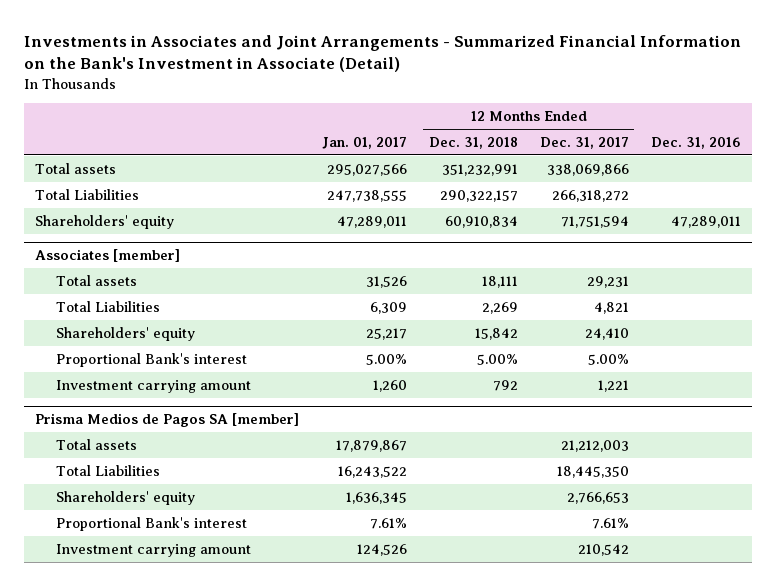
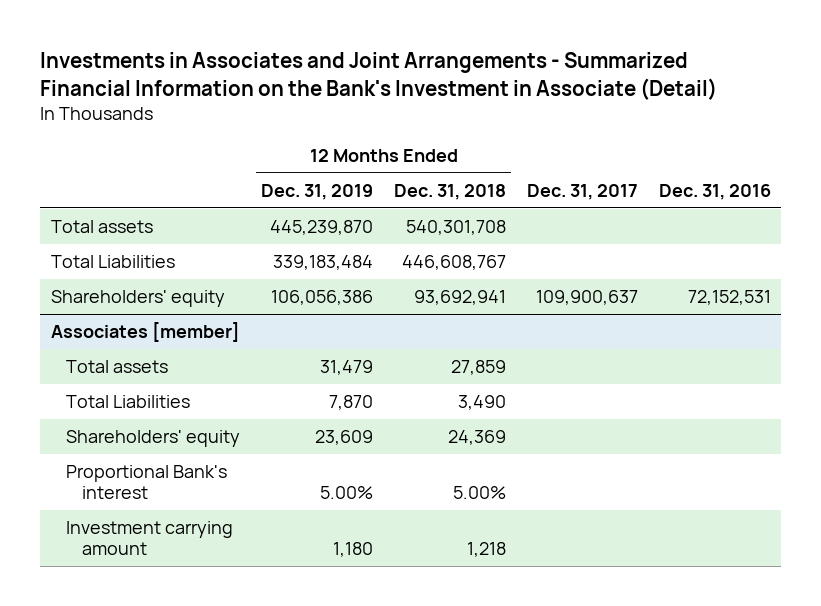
- | Jan. 01, 2017 | 12 Months Ended Dec. 31, 2018 | 12 Months Ended Dec. 31, 2017 | Dec. 31, 2016
+ | 12 Months Ended Dec. 31, 2019 | 12 Months Ended Dec. 31, 2018 | Dec. 31, 2017 | Dec. 31, 2016
- Total assets | 295,027,566 | 351,232,991 | 338,069,866 |
- Total Liabilities | 247,738,555 | 290,322,157 | 266,318,272 |
- Shareholders' equity | 47,289,011 | 60,910,834 | 71,751,594 | 47,289,011
+ Total assets | 445,239,870 | 540,301,708 | |
+ Total Liabilities | 339,183,484 | 446,608,767 | |
+ Shareholders' equity | 106,056,386 | 93,692,941 | 109,900,637 | 72,152,531
@ Associates [member]
- Total assets | 31,526 | 18,111 | 29,231 |
- Total Liabilities | 6,309 | 2,269 | 4,821 |
- Shareholders' equity | 25,217 | 15,842 | 24,410 |
+ Total assets | 31,479 | 27,859 | |
+ Total Liabilities | 7,870 | 3,490 | |
+ Shareholders' equity | 23,609 | 24,369 | |
- Investment carrying amount | 1,260 | 792 | 1,221 |
- Prisma Medios de Pagos SA [member]
- Total assets | 17,879,867 | | 21,212,003 |
- Total Liabilities | 16,243,522 | | 18,445,350 |
- Shareholders' equity | 1,636,345 | | 2,766,653 |
- Proportional Bank's interest | 7.61% | | 7.61% |
- Investment carrying amount | 124,526 | | 210,542 |
@ Associates [member]
+ Investment carrying amount | 1,180 | 1,218 | |

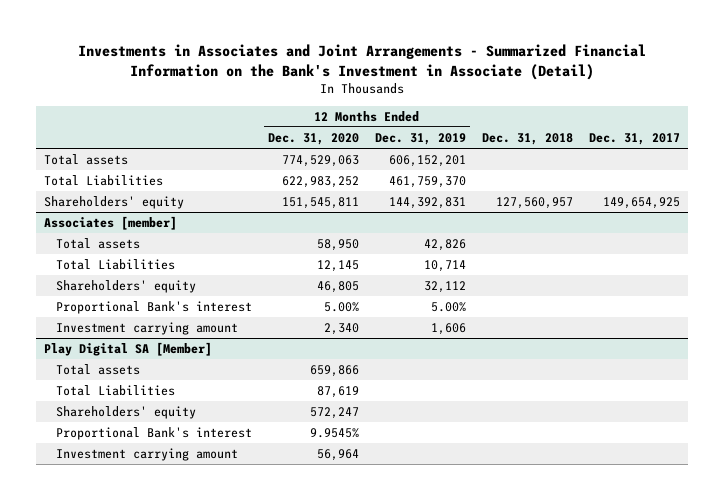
- | 12 Months Ended Dec. 31, 2019 | 12 Months Ended Dec. 31, 2018 | Dec. 31, 2017 | Dec. 31, 2016
+ | 12 Months Ended Dec. 31, 2020 | 12 Months Ended Dec. 31, 2019 | Dec. 31, 2018 | Dec. 31, 2017
- Total assets | 445,239,870 | 540,301,708 | |
- Total Liabilities | 339,183,484 | 446,608,767 | |
- Shareholders' equity | 106,056,386 | 93,692,941 | 109,900,637 | 72,152,531
+ Total assets | 774,529,063 | 606,152,201 | |
+ Total Liabilities | 622,983,252 | 461,759,370 | |
+ Shareholders' equity | 151,545,811 | 144,392,831 | 127,560,957 | 149,654,925
@ Associates [member]
- Total assets | 31,479 | 27,859 | |
- Total Liabilities | 7,870 | 3,490 | |
- Shareholders' equity | 23,609 | 24,369 | |
+ Total assets | 58,950 | 42,826 | |
+ Total Liabilities | 12,145 | 10,714 | |
+ Shareholders' equity | 46,805 | 32,112 | |
- Investment carrying amount | 1,180 | 1,218 | |
+ Investment carrying amount | 2,340 | 1,606 | |
+ Play Digital SA [Member]
+ Total assets | 659,866 | | |
+ Total Liabilities | 87,619 | | |
+ Shareholders' equity | 572,247 | | |
+ Proportional Bank's interest | 9.9545% | | |
+ Investment carrying amount | 56,964 | | |

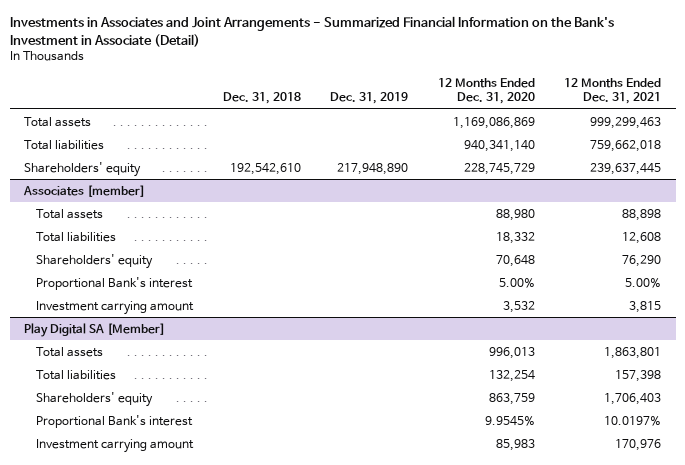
- | 12 Months Ended Dec. 31, 2020 | 12 Months Ended Dec. 31, 2019 | Dec. 31, 2018 | Dec. 31, 2017
+ | Dec. 31, 2018 | Dec. 31, 2019 | 12 Months Ended Dec. 31, 2020 | 12 Months Ended Dec. 31, 2021
- Total assets | 774,529,063 | 606,152,201 | |
- Total Liabilities | 622,983,252 | 461,759,370 | |
- Shareholders' equity | 151,545,811 | 144,392,831 | 127,560,957 | 149,654,925
+ Total assets | | | 1,169,086,869 | 999,299,463
+ Total liabilities | | | 940,341,140 | 759,662,018
+ Shareholders' equity | 192,542,610 | 217,948,890 | 228,745,729 | 239,637,445
@ Associates [member]
- Total assets | 58,950 | 42,826 | |
- Total Liabilities | 12,145 | 10,714 | |
- Shareholders' equity | 46,805 | 32,112 | |
+ Total assets | | | 88,980 | 88,898
+ Total liabilities | | | 18,332 | 12,608
+ Shareholders' equity | | | 70,648 | 76,290
- Investment carrying amount | 2,340 | 1,606 | |
+ Investment carrying amount | | | 3,532 | 3,815
@ Play Digital SA [Member]
- Total assets | 659,866 | | |
- Total Liabilities | 87,619 | | |
- Shareholders' equity | 572,247 | | |
+ Total assets | | | 996,013 | 1,863,801
+ Total liabilities | | | 132,254 | 157,398
+ Shareholders' equity | | | 863,759 | 1,706,403
- Investment carrying amount | 56,964 | | |
+ Investment carrying amount | | | 85,983 | 170,976

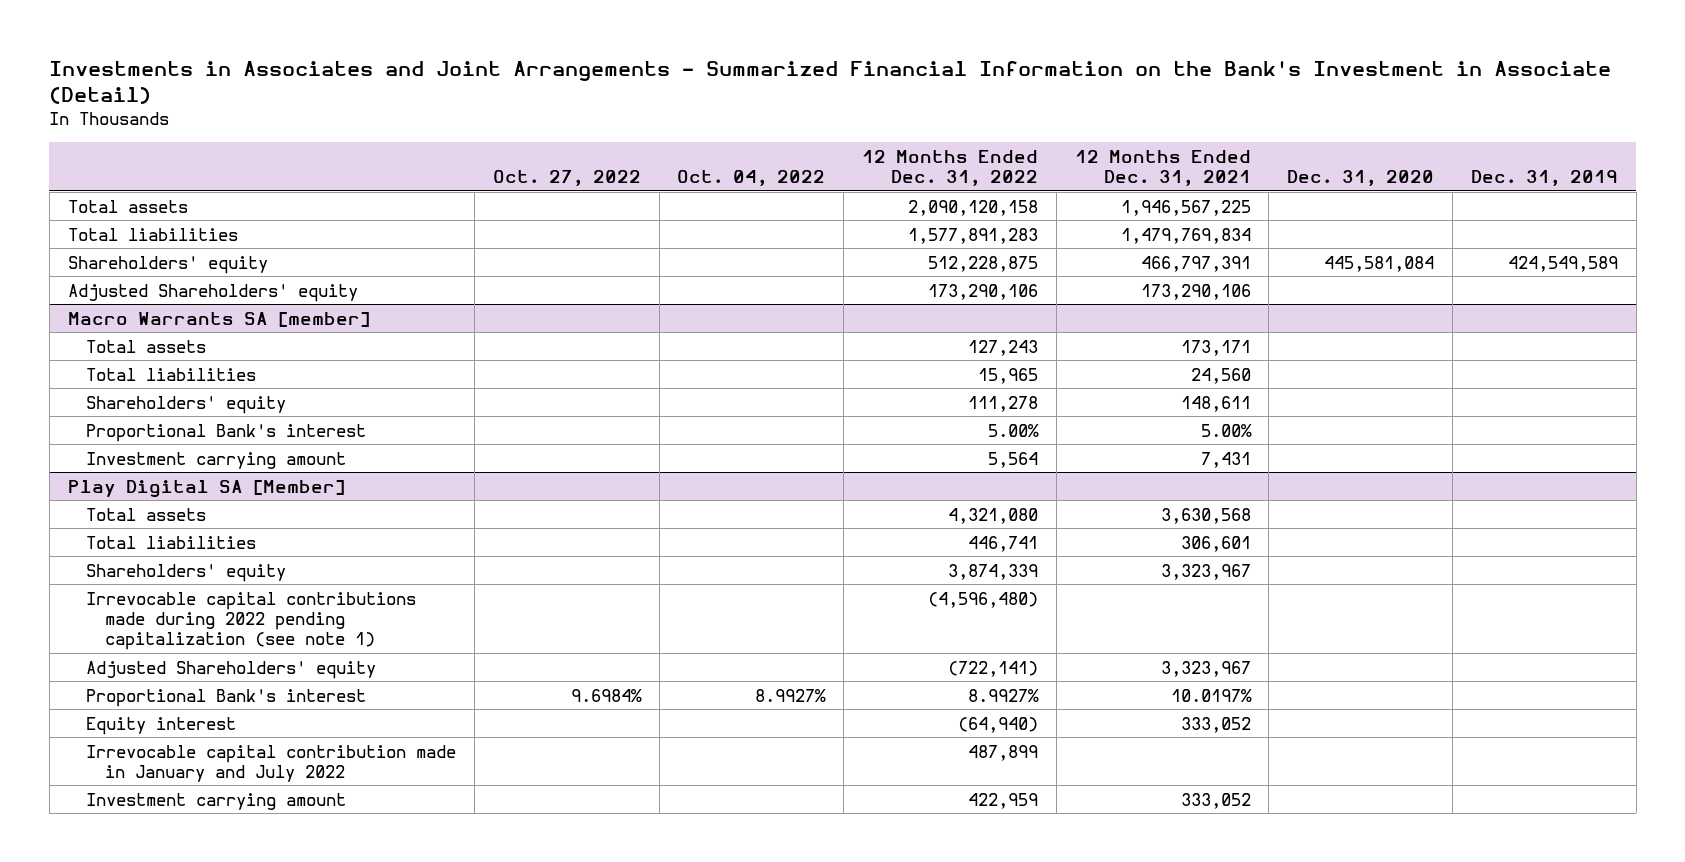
- | Dec. 31, 2018 | Dec. 31, 2019 | 12 Months Ended Dec. 31, 2020 | 12 Months Ended Dec. 31, 2021
+ | Oct. 27, 2022 | Oct. 04, 2022 | 12 Months Ended Dec. 31, 2022 | 12 Months Ended Dec. 31, 2021 | Dec. 31, 2020 | Dec. 31, 2019
- Total assets | | | 1,169,086,869 | 999,299,463
- Total liabilities | | | 940,341,140 | 759,662,018
- Shareholders' equity | 192,542,610 | 217,948,890 | 228,745,729 | 239,637,445
- Associates [member]
- Total assets | | | 88,980 | 88,898
- Total liabilities | | | 18,332 | 12,608
- Shareholders' equity | | | 70,648 | 76,290
+ Total assets | | | 2,090,120,158 | 1,946,567,225 | |
+ Total liabilities | | | 1,577,891,283 | 1,479,769,834 | |
+ Shareholders' equity | | | 512,228,875 | 466,797,391 | 445,581,084 | 424,549,589
+ Adjusted Shareholders' equity | | | 173,290,106 | 173,290,106 | |
+ Macro Warrants SA [member]
+ Total assets | | | 127,243 | 173,171 | |
+ Total liabilities | | | 15,965 | 24,560 | |
+ Shareholders' equity | | | 111,278 | 148,611 | |
- Investment carrying amount | | | 3,532 | 3,815
+ Investment carrying amount | | | 5,564 | 7,431 | |
@ Play Digital SA [Member]
- Total assets | | | 996,013 | 1,863,801
- Total liabilities | | | 132,254 | 157,398
- Shareholders' equity | | | 863,759 | 1,706,403
+ Total assets | | | 4,321,080 | 3,630,568 | |
+ Total liabilities | | | 446,741 | 306,601 | |
+ Shareholders' equity | | | 3,874,339 | 3,323,967 | |
+ Irrevocable capital contributions made during 2022 pending capitalization (see note 1) | | | (4,596,480) | | |
+ Adjusted Shareholders' equity | | | (722,141) | 3,323,967 | |
- Investment carrying amount | | | 85,983 | 170,976
+ Equity interest | | | (64,940) | 333,052 | |
+ Irrevocable capital contribution made in January and July 2022 | | | 487,899 | | |
+ Investment carrying amount | | | 422,959 | 333,052 | |

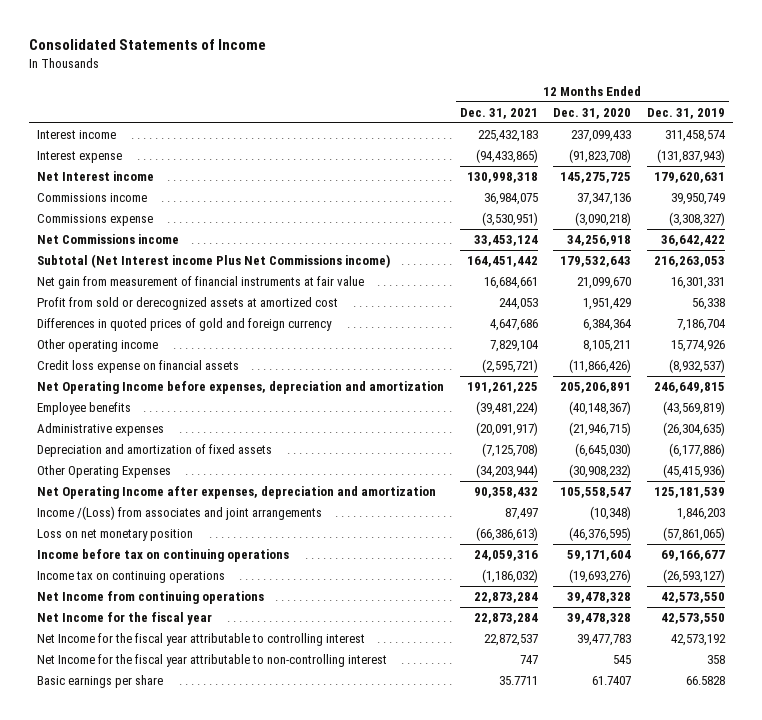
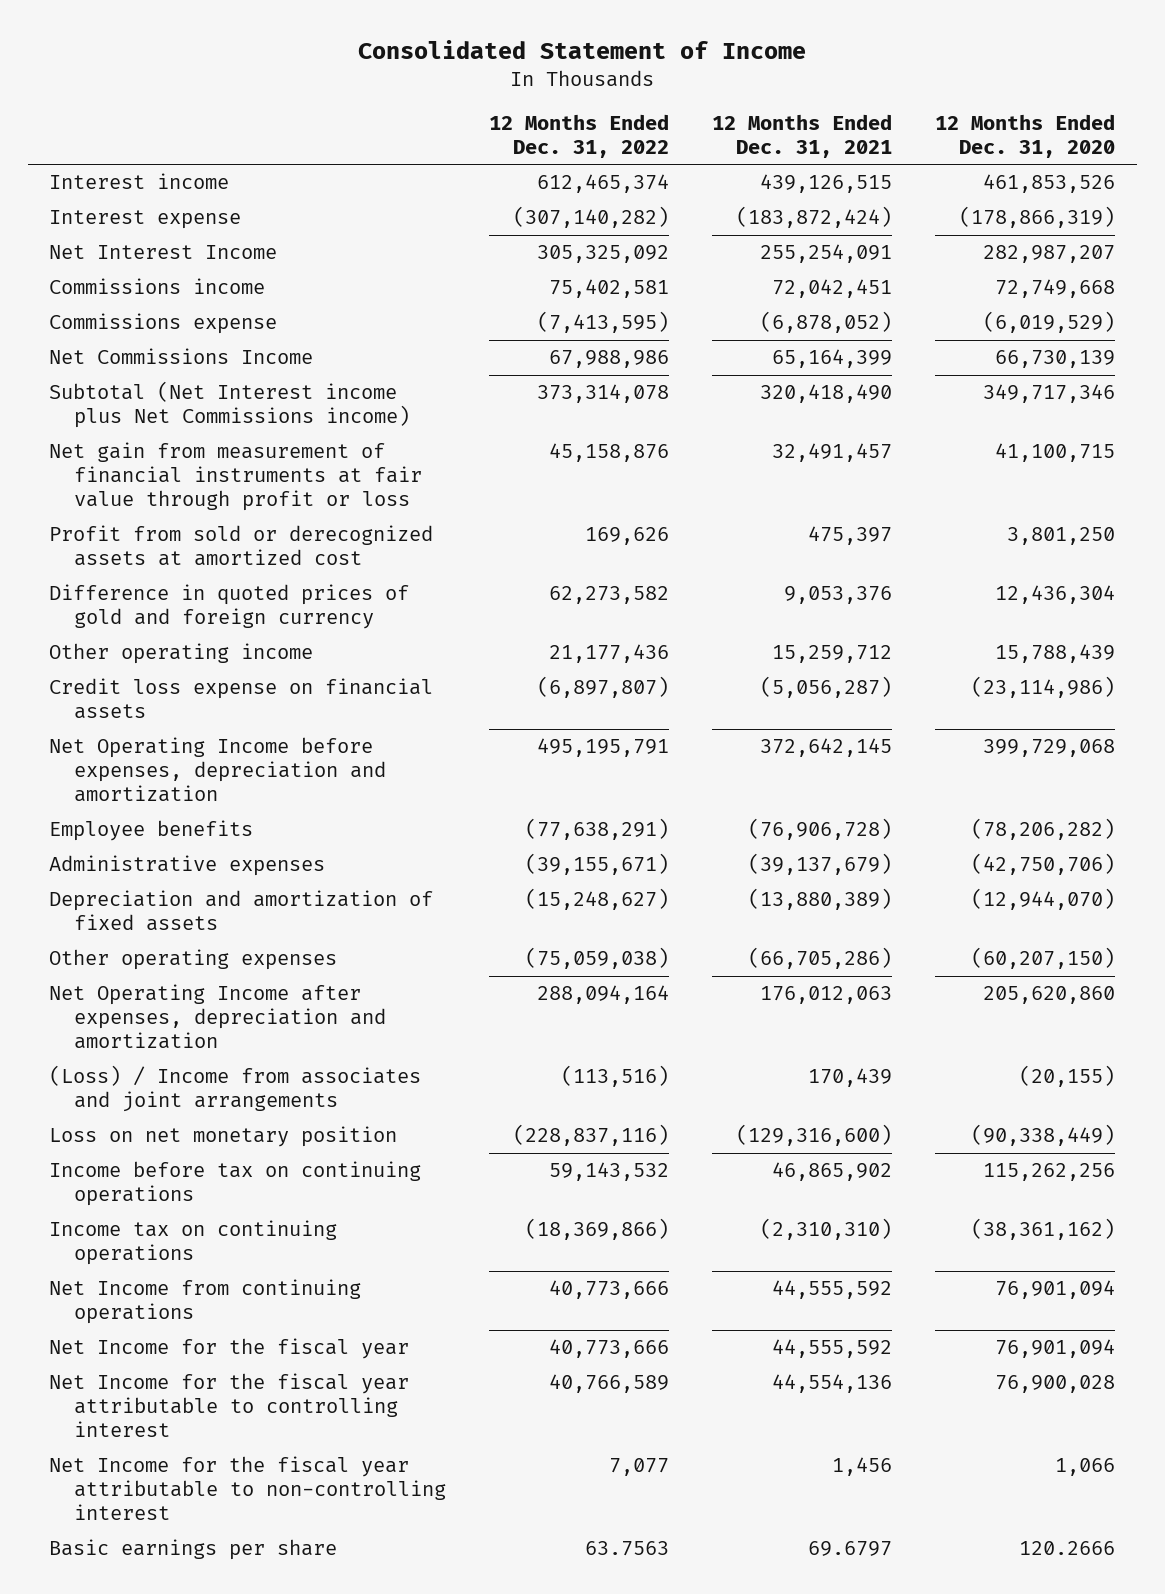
- Consolidated Statements of Income
+ Consolidated Statement of Income
- | 12 Months Ended Dec. 31, 2021 | 12 Months Ended Dec. 31, 2020 | 12 Months Ended Dec. 31, 2019
+ | 12 Months Ended Dec. 31, 2022 | 12 Months Ended Dec. 31, 2021 | 12 Months Ended Dec. 31, 2020
- Interest income | 225,432,183 | 237,099,433 | 311,458,574
- Interest expense | (94,433,865) | (91,823,708) | (131,837,943)
- Net Interest income | 130,998,318 | 145,275,725 | 179,620,631
- Commissions income | 36,984,075 | 37,347,136 | 39,950,749
- Commissions expense | (3,530,951) | (3,090,218) | (3,308,327)
- Net Commissions income | 33,453,124 | 34,256,918 | 36,642,422
- Subtotal (Net Interest income Plus Net Commissions income) | 164,451,442 | 179,532,643 | 216,263,053
- Net gain from measurement of financial instruments at fair value | 16,684,661 | 21,099,670 | 16,301,331
- Profit from sold or derecognized assets at amortized cost | 244,053 | 1,951,429 | 56,338
- Differences in quoted prices of gold and foreign currency | 4,647,686 | 6,384,364 | 7,186,704
- Other operating income | 7,829,104 | 8,105,211 | 15,774,926
- Credit loss expense on financial assets | (2,595,721) | (11,866,426) | (8,932,537)
- Net Operating Income before expenses, depreciation and amortization | 191,261,225 | 205,206,891 | 246,649,815
- Employee benefits | (39,481,224) | (40,148,367) | (43,569,819)
- Administrative expenses | (20,091,917) | (21,946,715) | (26,304,635)
- Depreciation and amortization of fixed assets | (7,125,708) | (6,645,030) | (6,177,886)
- Other Operating Expenses | (34,203,944) | (30,908,232) | (45,415,936)
- Net Operating Income after expenses, depreciation and amortization | 90,358,432 | 105,558,547 | 125,181,539
- Income /(Loss) from associates and joint arrangements | 87,497 | (10,348) | 1,846,203
- Loss on net monetary position | (66,386,613) | (46,376,595) | (57,861,065)
- Income before tax on continuing operations | 24,059,316 | 59,171,604 | 69,166,677
- Income tax on continuing operations | (1,186,032) | (19,693,276) | (26,593,127)
- Net Income from continuing operations | 22,873,284 | 39,478,328 | 42,573,550
- Net Income for the fiscal year | 22,873,284 | 39,478,328 | 42,573,550
- Net Income for the fiscal year attributable to controlling interest | 22,872,537 | 39,477,783 | 42,573,192
- Net Income for the fiscal year attributable to non-controlling interest | 747 | 545 | 358
- Basic earnings per share | 35.7711 | 61.7407 | 66.5828
+ Interest income | 612,465,374 | 439,126,515 | 461,853,526
+ Interest expense | (307,140,282) | (183,872,424) | (178,866,319)
+ Net Interest Income | 305,325,092 | 255,254,091 | 282,987,207
+ Commissions income | 75,402,581 | 72,042,451 | 72,749,668
+ Commissions expense | (7,413,595) | (6,878,052) | (6,019,529)
+ Net Commissions Income | 67,988,986 | 65,164,399 | 66,730,139
+ Subtotal (Net Interest income plus Net Commissions income) | 373,314,078 | 320,418,490 | 349,717,346
+ Net gain from measurement of financial instruments at fair value through profit or loss | 45,158,876 | 32,491,457 | 41,100,715
+ Profit from sold or derecognized assets at amortized cost | 169,626 | 475,397 | 3,801,250
+ Difference in quoted prices of gold and foreign currency | 62,273,582 | 9,053,376 | 12,436,304
+ Other operating income | 21,177,436 | 15,259,712 | 15,788,439
+ Credit loss expense on financial assets | (6,897,807) | (5,056,287) | (23,114,986)
+ Net Operating Income before expenses, depreciation and amortization | 495,195,791 | 372,642,145 | 399,729,068
+ Employee benefits | (77,638,291) | (76,906,728) | (78,206,282)
+ Administrative expenses | (39,155,671) | (39,137,679) | (42,750,706)
+ Depreciation and amortization of fixed assets | (15,248,627) | (13,880,389) | (12,944,070)
+ Other operating expenses | (75,059,038) | (66,705,286) | (60,207,150)
+ Net Operating Income after expenses, depreciation and amortization | 288,094,164 | 176,012,063 | 205,620,860
+ (Loss) / Income from associates and joint arrangements | (113,516) | 170,439 | (20,155)
+ Loss on net monetary position | (228,837,116) | (129,316,600) | (90,338,449)
+ Income before tax on continuing operations | 59,143,532 | 46,865,902 | 115,262,256
+ Income tax on continuing operations | (18,369,866) | (2,310,310) | (38,361,162)
+ Net Income from continuing operations | 40,773,666 | 44,555,592 | 76,901,094
+ Net Income for the fiscal year | 40,773,666 | 44,555,592 | 76,901,094
+ Net Income for the fiscal year attributable to controlling interest | 40,766,589 | 44,554,136 | 76,900,028
+ Net Income for the fiscal year attributable to non-controlling interest | 7,077 | 1,456 | 1,066
+ Basic earnings per share | 63.7563 | 69.6797 | 120.2666

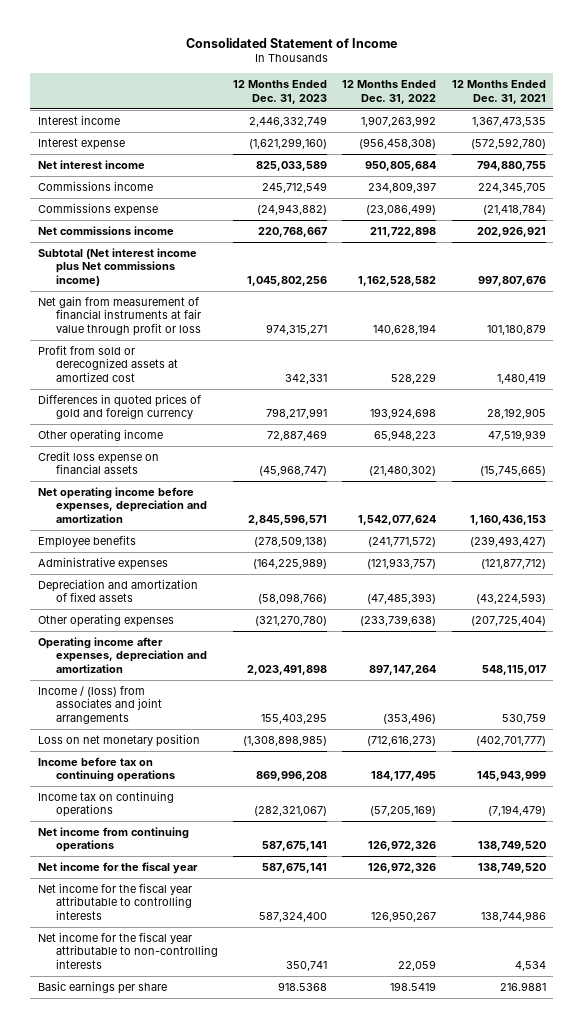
- | 12 Months Ended Dec. 31, 2022 | 12 Months Ended Dec. 31, 2021 | 12 Months Ended Dec. 31, 2020
+ | 12 Months Ended Dec. 31, 2023 | 12 Months Ended Dec. 31, 2022 | 12 Months Ended Dec. 31, 2021
- Interest income | 612,465,374 | 439,126,515 | 461,853,526
- Interest expense | (307,140,282) | (183,872,424) | (178,866,319)
- Net Interest Income | 305,325,092 | 255,254,091 | 282,987,207
- Commissions income | 75,402,581 | 72,042,451 | 72,749,668
- Commissions expense | (7,413,595) | (6,878,052) | (6,019,529)
- Net Commissions Income | 67,988,986 | 65,164,399 | 66,730,139
- Subtotal (Net Interest income plus Net Commissions income) | 373,314,078 | 320,418,490 | 349,717,346
- Net gain from measurement of financial instruments at fair value through profit or loss | 45,158,876 | 32,491,457 | 41,100,715
- Profit from sold or derecognized assets at amortized cost | 169,626 | 475,397 | 3,801,250
- Difference in quoted prices of gold and foreign currency | 62,273,582 | 9,053,376 | 12,436,304
- Other operating income | 21,177,436 | 15,259,712 | 15,788,439
- Credit loss expense on financial assets | (6,897,807) | (5,056,287) | (23,114,986)
- Net Operating Income before expenses, depreciation and amortization | 495,195,791 | 372,642,145 | 399,729,068
- Employee benefits | (77,638,291) | (76,906,728) | (78,206,282)
- Administrative expenses | (39,155,671) | (39,137,679) | (42,750,706)
- Depreciation and amortization of fixed assets | (15,248,627) | (13,880,389) | (12,944,070)
- Other operating expenses | (75,059,038) | (66,705,286) | (60,207,150)
- Net Operating Income after expenses, depreciation and amortization | 288,094,164 | 176,012,063 | 205,620,860
- (Loss) / Income from associates and joint arrangements | (113,516) | 170,439 | (20,155)
- Loss on net monetary position | (228,837,116) | (129,316,600) | (90,338,449)
- Income before tax on continuing operations | 59,143,532 | 46,865,902 | 115,262,256
- Income tax on continuing operations | (18,369,866) | (2,310,310) | (38,361,162)
- Net Income from continuing operations | 40,773,666 | 44,555,592 | 76,901,094
- Net Income for the fiscal year | 40,773,666 | 44,555,592 | 76,901,094
- Net Income for the fiscal year attributable to controlling interest | 40,766,589 | 44,554,136 | 76,900,028
- Net Income for the fiscal year attributable to non-controlling interest | 7,077 | 1,456 | 1,066
- Basic earnings per share | 63.7563 | 69.6797 | 120.2666
+ Interest income | 2,446,332,749 | 1,907,263,992 | 1,367,473,535
+ Interest expense | (1,621,299,160) | (956,458,308) | (572,592,780)
+ Net interest income | 825,033,589 | 950,805,684 | 794,880,755
+ Commissions income | 245,712,549 | 234,809,397 | 224,345,705
+ Commissions expense | (24,943,882) | (23,086,499) | (21,418,784)
+ Net commissions income | 220,768,667 | 211,722,898 | 202,926,921
+ Subtotal (Net interest income plus Net commissions income) | 1,045,802,256 | 1,162,528,582 | 997,807,676
+ Net gain from measurement of financial instruments at fair value through profit or loss | 974,315,271 | 140,628,194 | 101,180,879
+ Profit from sold or derecognized assets at amortized cost | 342,331 | 528,229 | 1,480,419
+ Differences in quoted prices of gold and foreign currency | 798,217,991 | 193,924,698 | 28,192,905
+ Other operating income | 72,887,469 | 65,948,223 | 47,519,939
+ Credit loss expense on financial assets | (45,968,747) | (21,480,302) | (15,745,665)
+ Net operating income before expenses, depreciation and amortization | 2,845,596,571 | 1,542,077,624 | 1,160,436,153
+ Employee benefits | (278,509,138) | (241,771,572) | (239,493,427)
+ Administrative expenses | (164,225,989) | (121,933,757) | (121,877,712)
+ Depreciation and amortization of fixed assets | (58,098,766) | (47,485,393) | (43,224,593)
+ Other operating expenses | (321,270,780) | (233,739,638) | (207,725,404)
+ Operating income after expenses, depreciation and amortization | 2,023,491,898 | 897,147,264 | 548,115,017
+ Income / (loss) from associates and joint arrangements | 155,403,295 | (353,496) | 530,759
+ Loss on net monetary position | (1,308,898,985) | (712,616,273) | (402,701,777)
+ Income before tax on continuing operations | 869,996,208 | 184,177,495 | 145,943,999
+ Income tax on continuing operations | (282,321,067) | (57,205,169) | (7,194,479)
+ Net income from continuing operations | 587,675,141 | 126,972,326 | 138,749,520
+ Net income for the fiscal year | 587,675,141 | 126,972,326 | 138,749,520
+ Net income for the fiscal year attributable to controlling interests | 587,324,400 | 126,950,267 | 138,744,986
+ Net income for the fiscal year attributable to non-controlling interests | 350,741 | 22,059 | 4,534
+ Basic earnings per share | 918.5368 | 198.5419 | 216.9881

